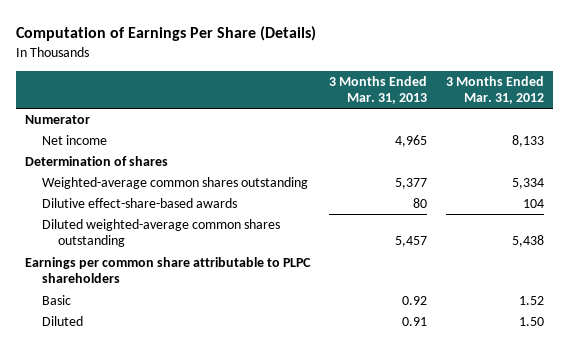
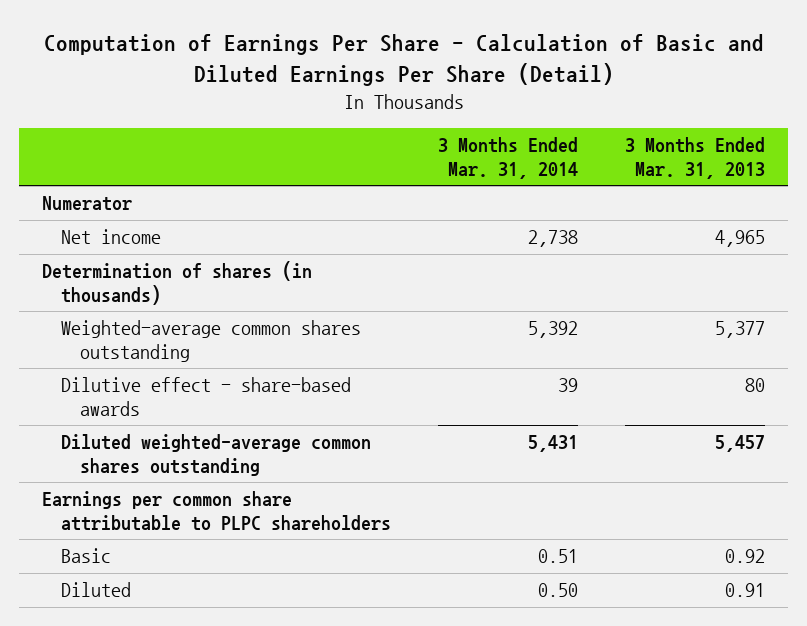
- Computation of Earnings Per Share (Details)
+ Computation of Earnings Per Share - Calculation of Basic and Diluted Earnings Per Share (Detail)
- | 3 Months Ended Mar. 31, 2013 | 3 Months Ended Mar. 31, 2012
+ | 3 Months Ended Mar. 31, 2014 | 3 Months Ended Mar. 31, 2013
- Determination of shares
+ Determination of shares (in thousands)
- Dilutive effect-share-based awards | 80 | 104
+ Dilutive effect - share-based awards | 39 | 80

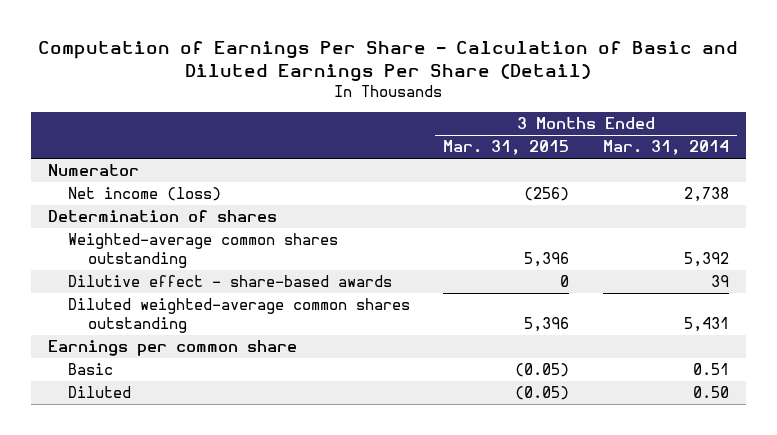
- | 3 Months Ended Mar. 31, 2014 | 3 Months Ended Mar. 31, 2013
+ | 3 Months Ended Mar. 31, 2015 | 3 Months Ended Mar. 31, 2014
- Net income | 2,738 | 4,965
- Determination of shares (in thousands)
+ Net income (loss) | (256) | 2,738
+ Determination of shares
- Earnings per common share attributable to PLPC shareholders
+ Earnings per common share

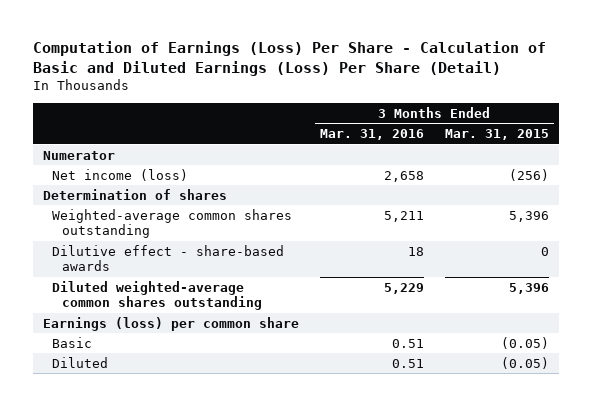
- Computation of Earnings Per Share - Calculation of Basic and Diluted Earnings Per Share (Detail)
+ Computation of Earnings (Loss) Per Share - Calculation of Basic and Diluted Earnings (Loss) Per Share (Detail)
- | 3 Months Ended Mar. 31, 2015 | 3 Months Ended Mar. 31, 2014
+ | 3 Months Ended Mar. 31, 2016 | 3 Months Ended Mar. 31, 2015
- Earnings per common share
+ Earnings (loss) per common share

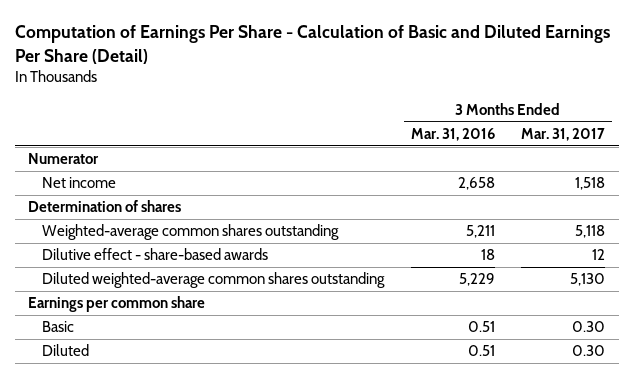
- Computation of Earnings (Loss) Per Share - Calculation of Basic and Diluted Earnings (Loss) Per Share (Detail)
+ Computation of Earnings Per Share - Calculation of Basic and Diluted Earnings Per Share (Detail)
- | 3 Months Ended Mar. 31, 2016 | 3 Months Ended Mar. 31, 2015
+ | 3 Months Ended Mar. 31, 2016 | 3 Months Ended Mar. 31, 2017
- Net income (loss) | 2,658 | (256)
+ Net income | 2,658 | 1,518
- Earnings (loss) per common share
+ Earnings per common share

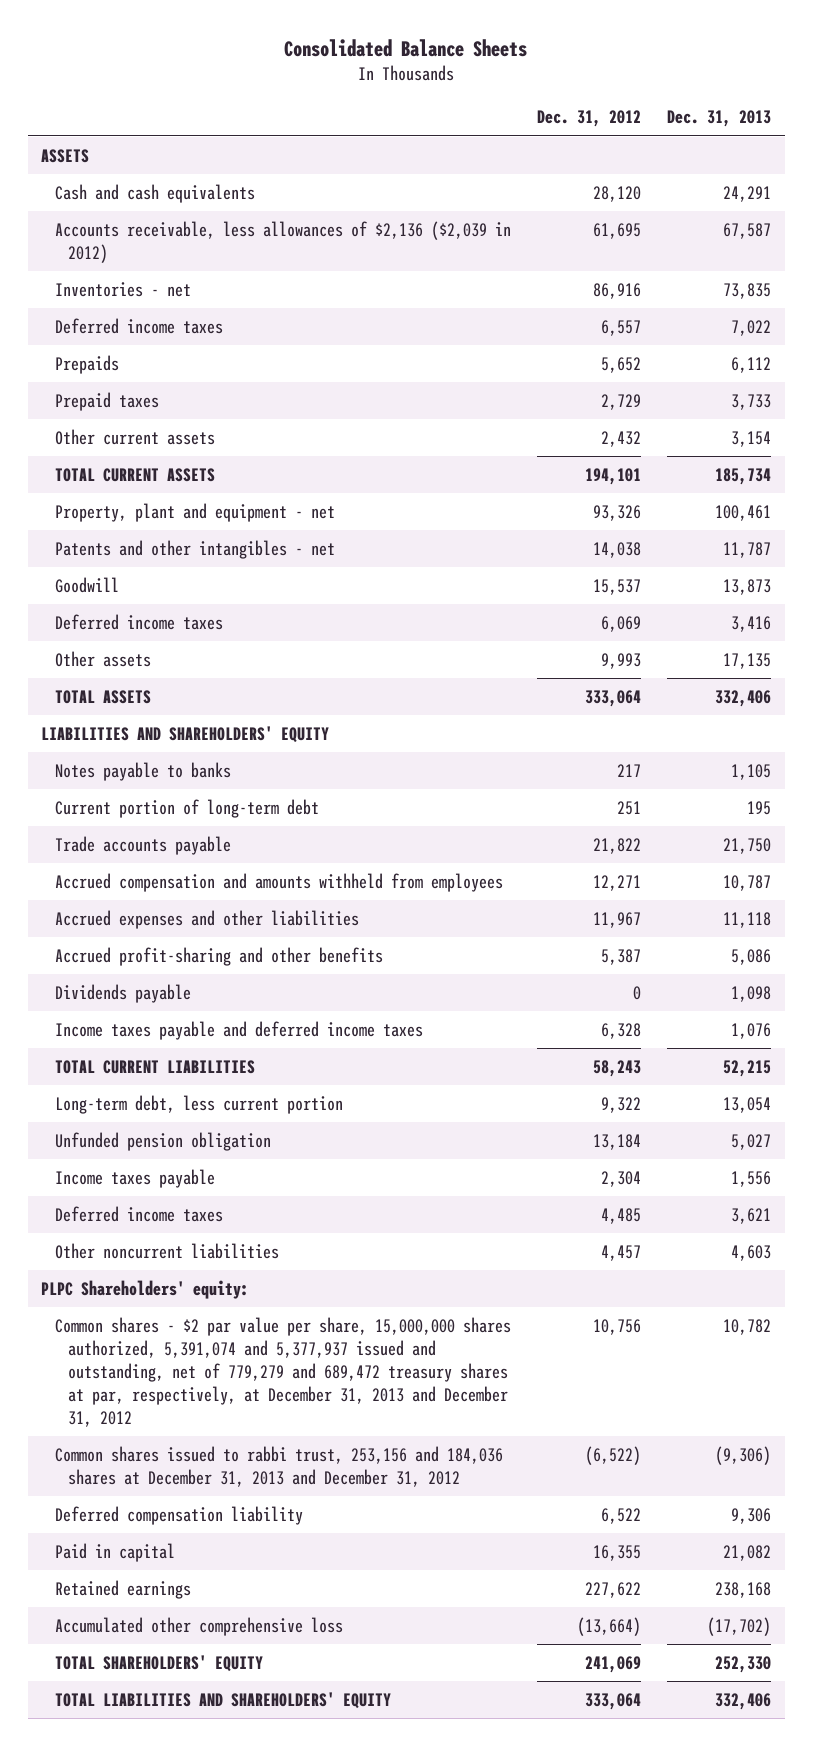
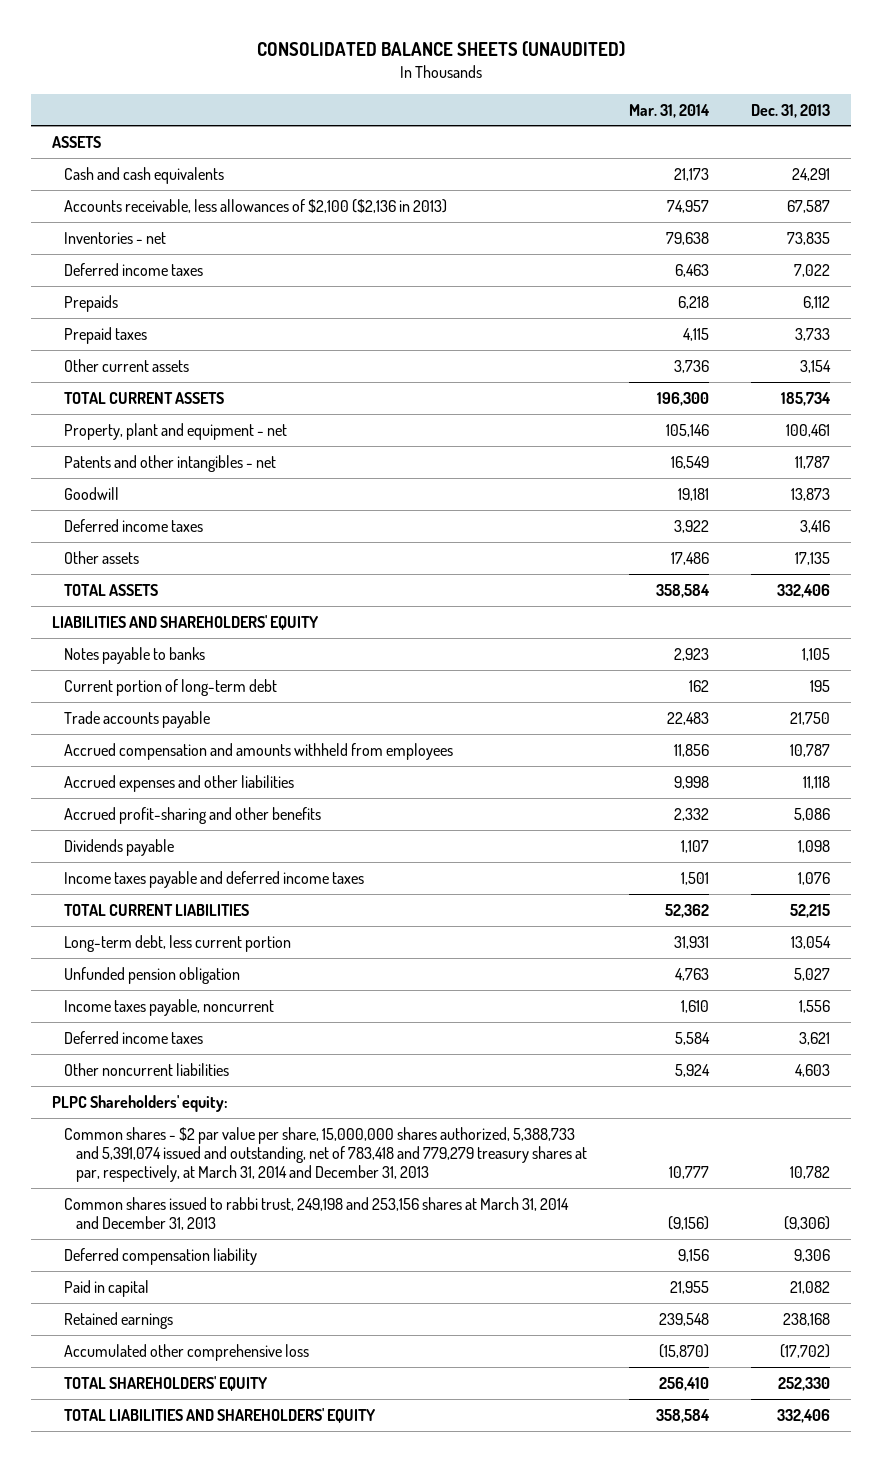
- Consolidated Balance Sheets
+ CONSOLIDATED BALANCE SHEETS (UNAUDITED)
- | Dec. 31, 2012 | Dec. 31, 2013
+ | Mar. 31, 2014 | Dec. 31, 2013
- Accounts receivable, less allowances of $2,136 ($2,039 in 2012) | 61,695 | 67,587
+ Accounts receivable, less allowances of $2,100 ($2,136 in 2013) | 74,957 | 67,587
- Income taxes payable | 2,304 | 1,556
+ Income taxes payable, noncurrent | 1,610 | 1,556
- Common shares - $2 par value per share, 15,000,000 shares authorized, 5,391,074 and 5,377,937 issued and outstanding, net of 779,279 and 689,472 treasury shares at par, respectively, at December 31, 2013 and December 31, 2012 | 10,756 | 10,782
- Common shares issued to rabbi trust, 253,156 and 184,036 shares at December 31, 2013 and December 31, 2012 | (6,522) | (9,306)
+ Common shares - $2 par value per share, 15,000,000 shares authorized, 5,388,733 and 5,391,074 issued and outstanding, net of 783,418 and 779,279 treasury shares at par, respectively, at March 31, 2014 and December 31, 2013 | 10,777 | 10,782
+ Common shares issued to rabbi trust, 249,198 and 253,156 shares at March 31, 2014 and December 31, 2013 | (9,156) | (9,306)

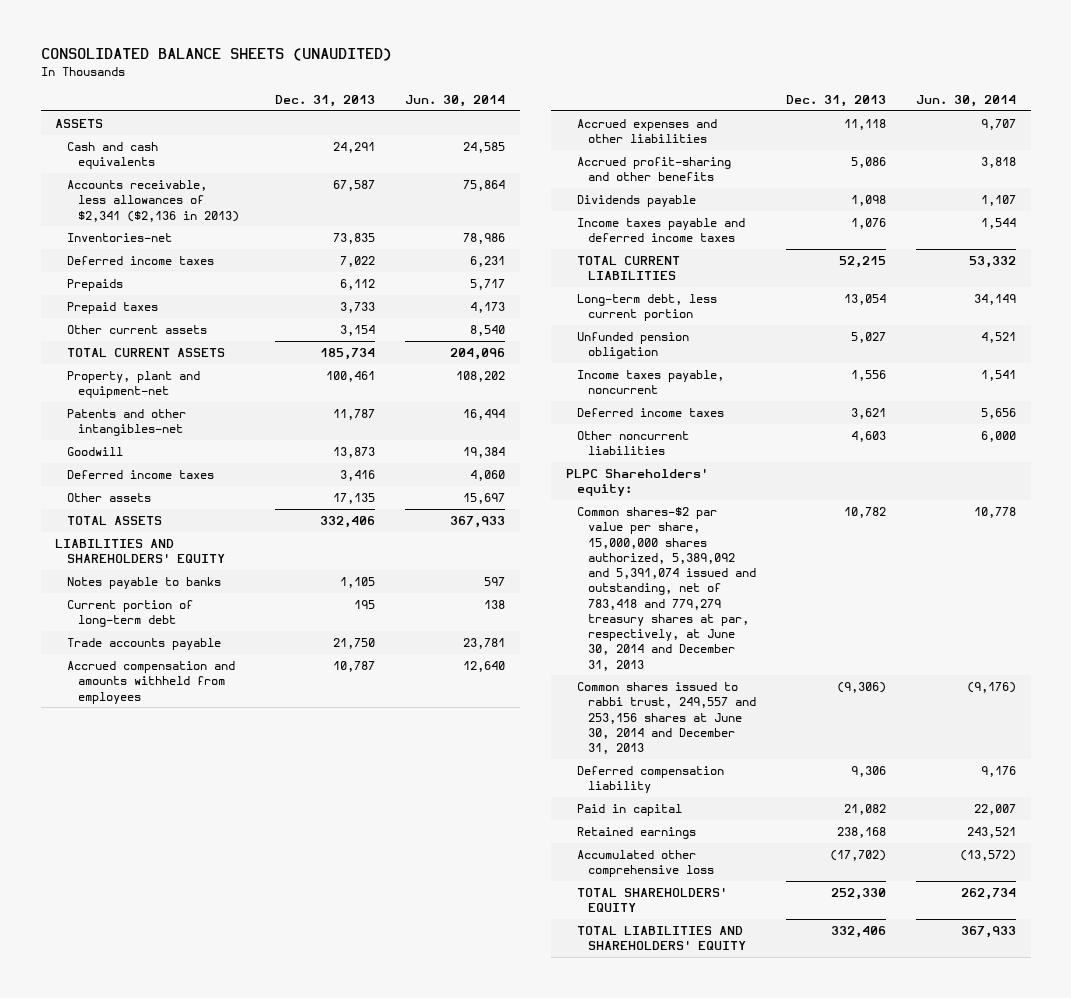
- | Mar. 31, 2014 | Dec. 31, 2013
+ | Dec. 31, 2013 | Jun. 30, 2014
- Accounts receivable, less allowances of $2,100 ($2,136 in 2013) | 74,957 | 67,587
- Inventories - net | 79,638 | 73,835
+ Accounts receivable, less allowances of $2,341 ($2,136 in 2013) | 67,587 | 75,864
+ Inventories-net | 73,835 | 78,986
- Property, plant and equipment - net | 105,146 | 100,461
- Patents and other intangibles - net | 16,549 | 11,787
+ Property, plant and equipment-net | 100,461 | 108,202
+ Patents and other intangibles-net | 11,787 | 16,494
- Common shares - $2 par value per share, 15,000,000 shares authorized, 5,388,733 and 5,391,074 issued and outstanding, net of 783,418 and 779,279 treasury shares at par, respectively, at March 31, 2014 and December 31, 2013 | 10,777 | 10,782
- Common shares issued to rabbi trust, 249,198 and 253,156 shares at March 31, 2014 and December 31, 2013 | (9,156) | (9,306)
+ Common shares-$2 par value per share, 15,000,000 shares authorized, 5,389,092 and 5,391,074 issued and outstanding, net of 783,418 and 779,279 treasury shares at par, respectively, at June 30, 2014 and December 31, 2013 | 10,782 | 10,778
+ Common shares issued to rabbi trust, 249,557 and 253,156 shares at June 30, 2014 and December 31, 2013 | (9,306) | (9,176)

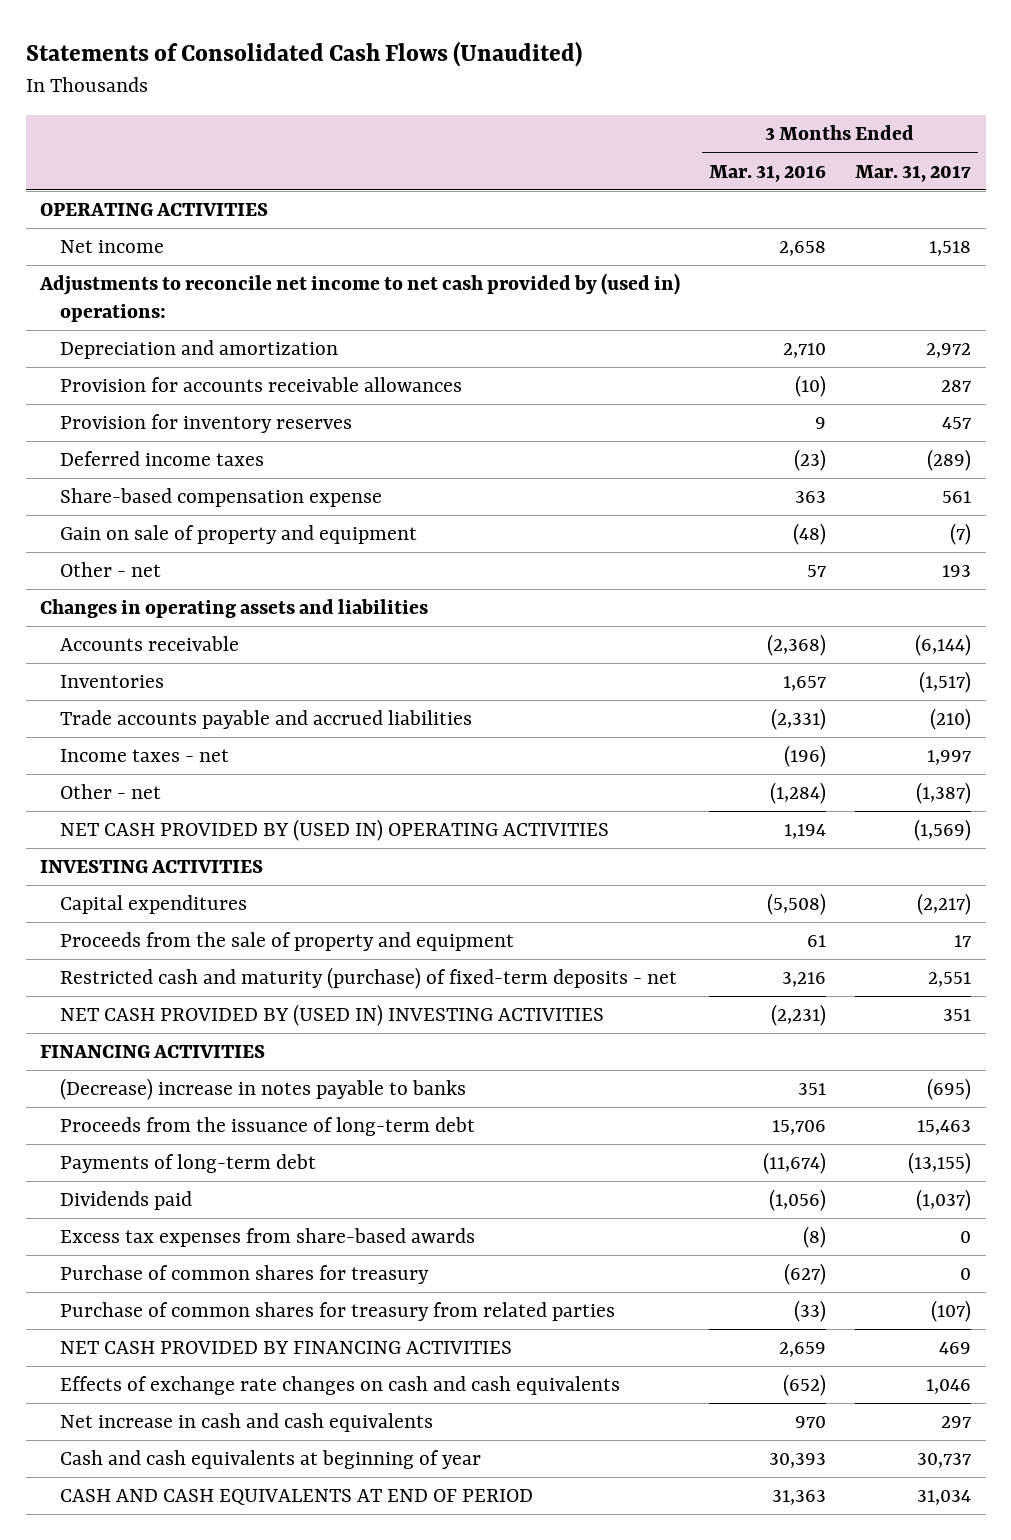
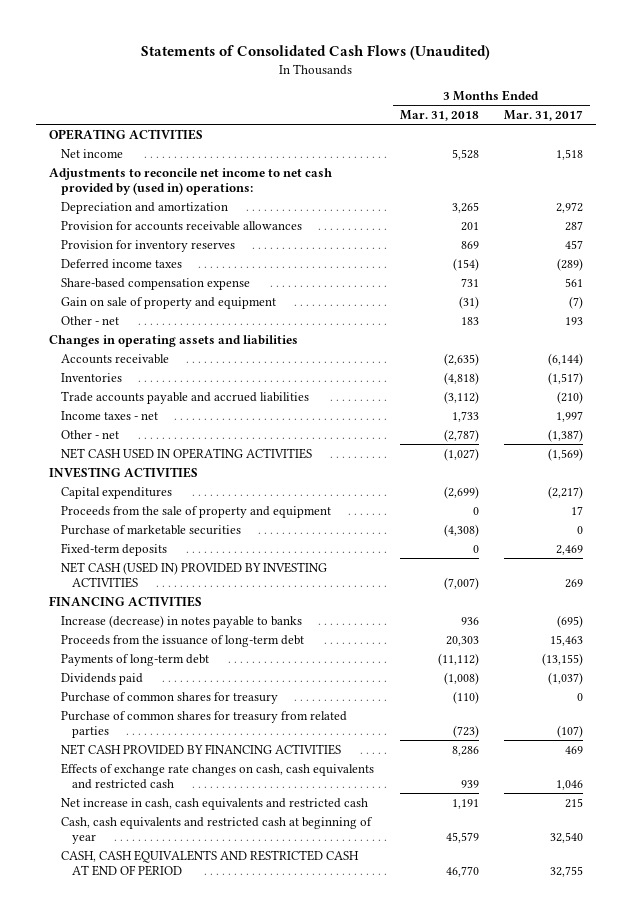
- | 3 Months Ended Mar. 31, 2016 | 3 Months Ended Mar. 31, 2017
+ | 3 Months Ended Mar. 31, 2018 | 3 Months Ended Mar. 31, 2017
- NET CASH PROVIDED BY (USED IN) OPERATING ACTIVITIES | 1,194 | (1,569)
+ NET CASH USED IN OPERATING ACTIVITIES | (1,027) | (1,569)
- Restricted cash and maturity (purchase) of fixed-term deposits - net | 3,216 | 2,551
- NET CASH PROVIDED BY (USED IN) INVESTING ACTIVITIES | (2,231) | 351
+ Purchase of marketable securities | (4,308) | 0
+ Fixed-term deposits | 0 | 2,469
+ NET CASH (USED IN) PROVIDED BY INVESTING ACTIVITIES | (7,007) | 269
- (Decrease) increase in notes payable to banks | 351 | (695)
+ Increase (decrease) in notes payable to banks | 936 | (695)
- Excess tax expenses from share-based awards | (8) | 0
- Effects of exchange rate changes on cash and cash equivalents | (652) | 1,046
- Net increase in cash and cash equivalents | 970 | 297
- Cash and cash equivalents at beginning of year | 30,393 | 30,737
- CASH AND CASH EQUIVALENTS AT END OF PERIOD | 31,363 | 31,034
+ Effects of exchange rate changes on cash, cash equivalents and restricted cash | 939 | 1,046
+ Net increase in cash, cash equivalents and restricted cash | 1,191 | 215
+ Cash, cash equivalents and restricted cash at beginning of year | 45,579 | 32,540
+ CASH, CASH EQUIVALENTS AND RESTRICTED CASH AT END OF PERIOD | 46,770 | 32,755

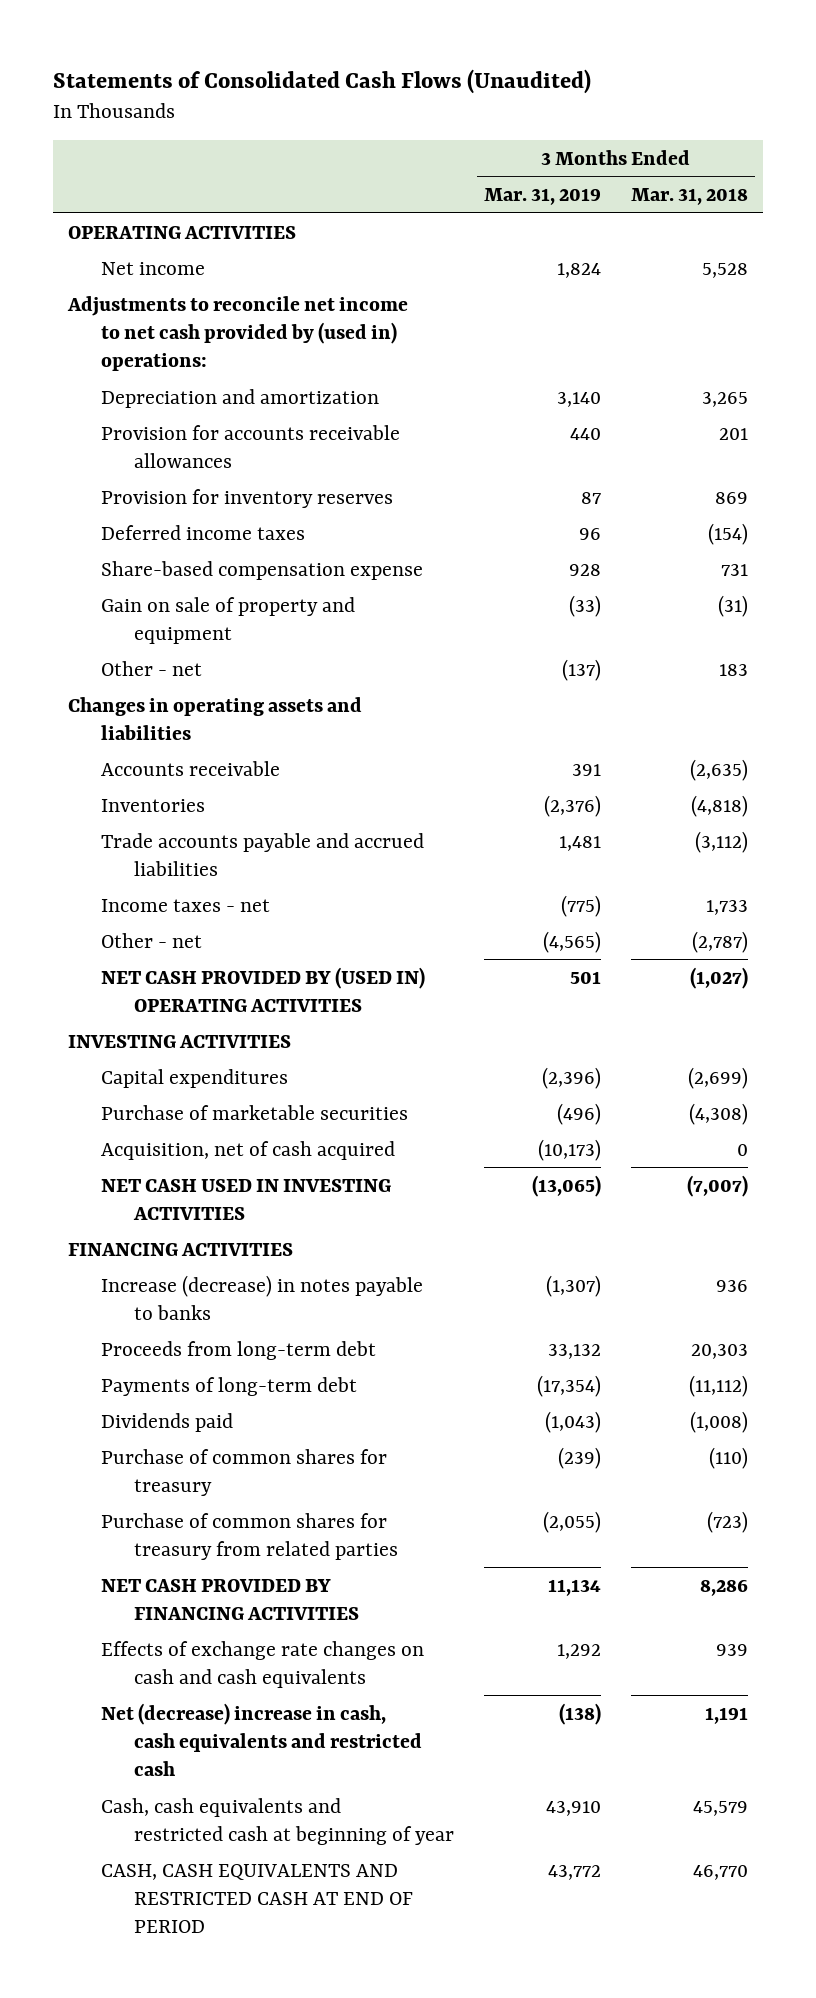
- | 3 Months Ended Mar. 31, 2018 | 3 Months Ended Mar. 31, 2017
+ | 3 Months Ended Mar. 31, 2019 | 3 Months Ended Mar. 31, 2018
- NET CASH USED IN OPERATING ACTIVITIES | (1,027) | (1,569)
+ NET CASH PROVIDED BY (USED IN) OPERATING ACTIVITIES | 501 | (1,027)
- Proceeds from the sale of property and equipment | 0 | 17
- Fixed-term deposits | 0 | 2,469
- NET CASH (USED IN) PROVIDED BY INVESTING ACTIVITIES | (7,007) | 269
+ Acquisition, net of cash acquired | (10,173) | 0
+ NET CASH USED IN INVESTING ACTIVITIES | (13,065) | (7,007)
- Proceeds from the issuance of long-term debt | 20,303 | 15,463
+ Proceeds from long-term debt | 33,132 | 20,303
- Effects of exchange rate changes on cash, cash equivalents and restricted cash | 939 | 1,046
- Net increase in cash, cash equivalents and restricted cash | 1,191 | 215
+ Effects of exchange rate changes on cash and cash equivalents | 1,292 | 939
+ Net (decrease) increase in cash, cash equivalents and restricted cash | (138) | 1,191

